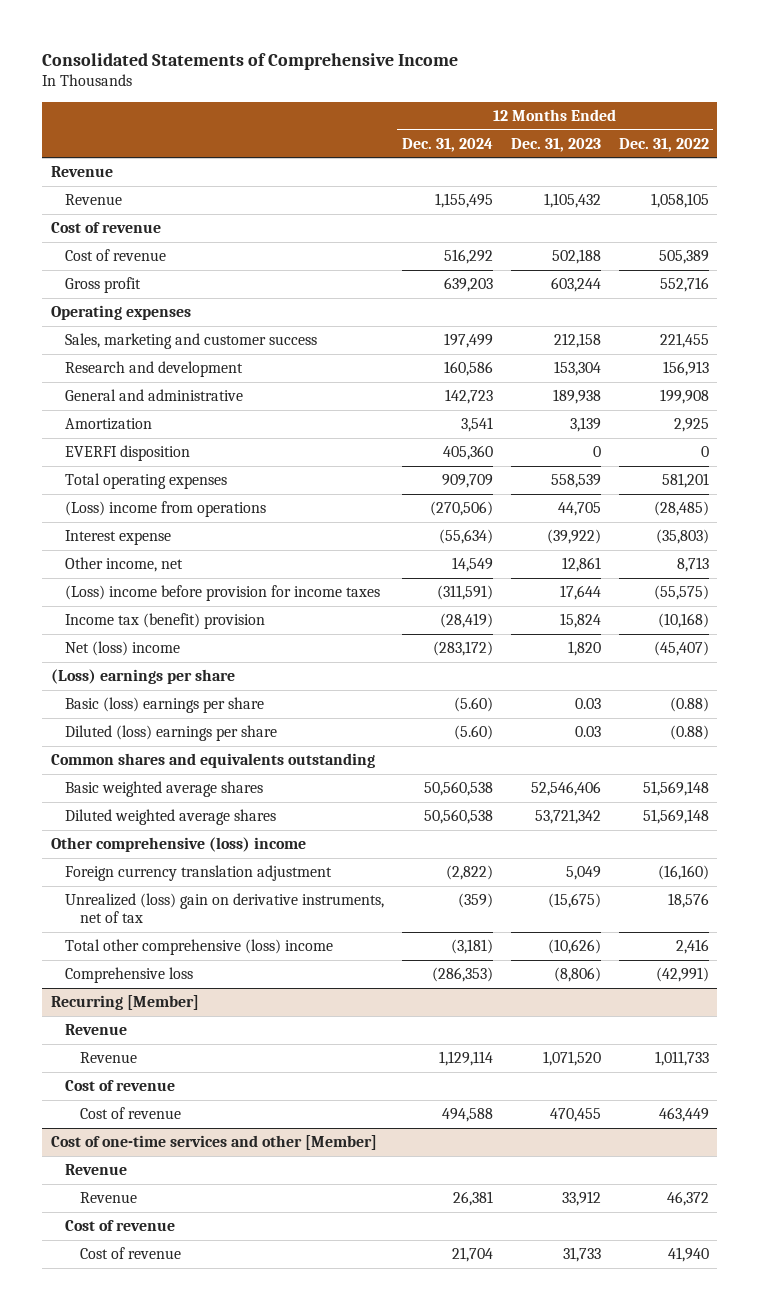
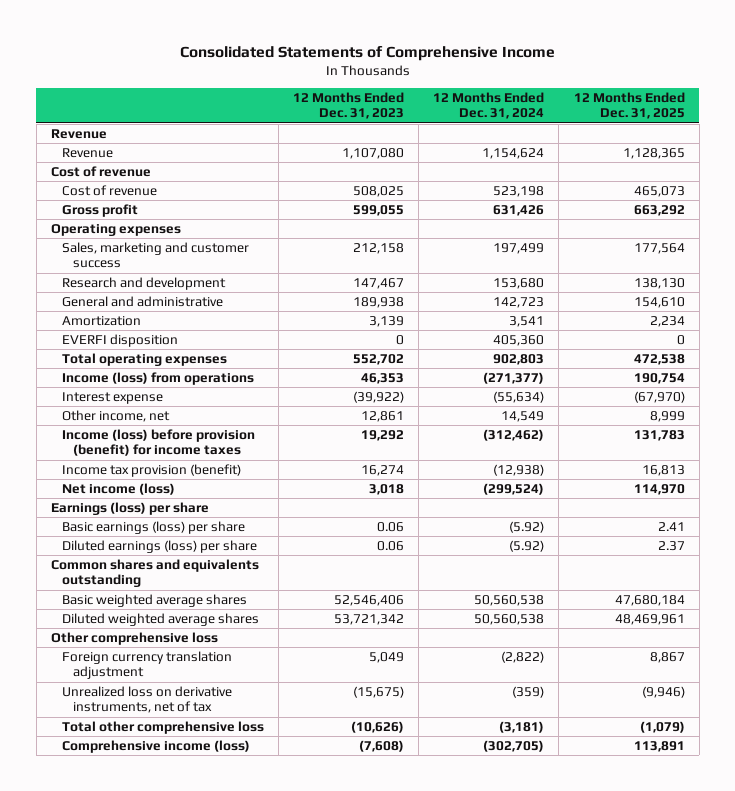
- | 12 Months Ended Dec. 31, 2024 | 12 Months Ended Dec. 31, 2023 | 12 Months Ended Dec. 31, 2022
+ | 12 Months Ended Dec. 31, 2023 | 12 Months Ended Dec. 31, 2024 | 12 Months Ended Dec. 31, 2025
- Revenue | 1,155,495 | 1,105,432 | 1,058,105
+ Revenue | 1,107,080 | 1,154,624 | 1,128,365
- Cost of revenue | 516,292 | 502,188 | 505,389
- Gross profit | 639,203 | 603,244 | 552,716
+ Cost of revenue | 508,025 | 523,198 | 465,073
+ Gross profit | 599,055 | 631,426 | 663,292
- Research and development | 160,586 | 153,304 | 156,913
+ Research and development | 147,467 | 153,680 | 138,130
- Total operating expenses | 909,709 | 558,539 | 581,201
- (Loss) income from operations | (270,506) | 44,705 | (28,485)
+ Total operating expenses | 552,702 | 902,803 | 472,538
+ Income (loss) from operations | 46,353 | (271,377) | 190,754
- (Loss) income before provision for income taxes | (311,591) | 17,644 | (55,575)
- Income tax (benefit) provision | (28,419) | 15,824 | (10,168)
- Net (loss) income | (283,172) | 1,820 | (45,407)
- (Loss) earnings per share
- Basic (loss) earnings per share | (5.60) | 0.03 | (0.88)
- Diluted (loss) earnings per share | (5.60) | 0.03 | (0.88)
+ Income (loss) before provision (benefit) for income taxes | 19,292 | (312,462) | 131,783
+ Income tax provision (benefit) | 16,274 | (12,938) | 16,813
+ Net income (loss) | 3,018 | (299,524) | 114,970
+ Earnings (loss) per share
+ Basic earnings (loss) per share | 0.06 | (5.92) | 2.41
+ Diluted earnings (loss) per share | 0.06 | (5.92) | 2.37
- Other comprehensive (loss) income
+ Other comprehensive loss
- Unrealized (loss) gain on derivative instruments, net of tax | (359) | (15,675) | 18,576
- Total other comprehensive (loss) income | (3,181) | (10,626) | 2,416
- Comprehensive loss | (286,353) | (8,806) | (42,991)
- Recurring [Member]
- Revenue
- Revenue | 1,129,114 | 1,071,520 | 1,011,733
- Cost of revenue
- Cost of revenue | 494,588 | 470,455 | 463,449
- Cost of one-time services and other [Member]
- Revenue
- Revenue | 26,381 | 33,912 | 46,372
- Cost of revenue
- Cost of revenue | 21,704 | 31,733 | 41,940
+ Unrealized loss on derivative instruments, net of tax | (15,675) | (359) | (9,946)
+ Total other comprehensive loss | (10,626) | (3,181) | (1,079)
+ Comprehensive income (loss) | (7,608) | (302,705) | 113,891

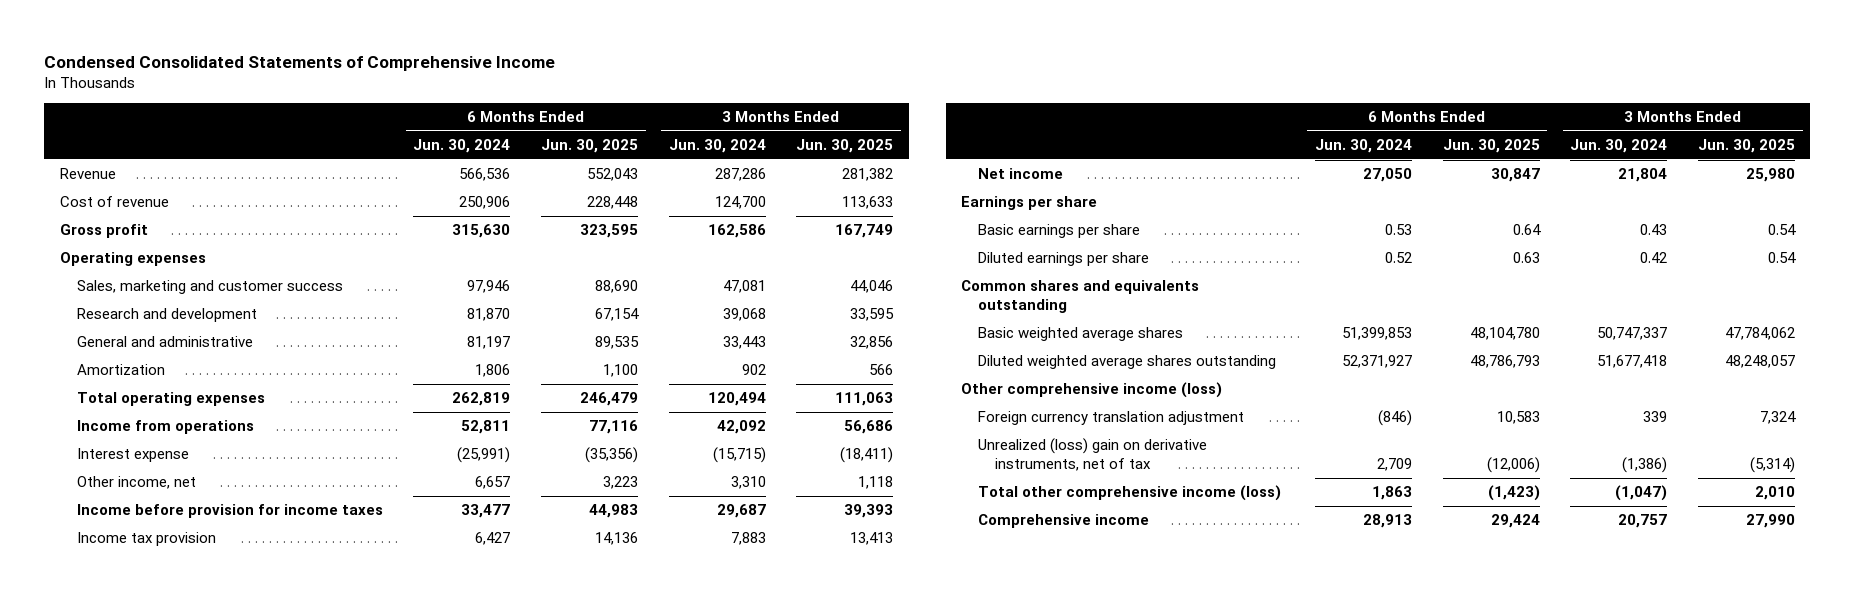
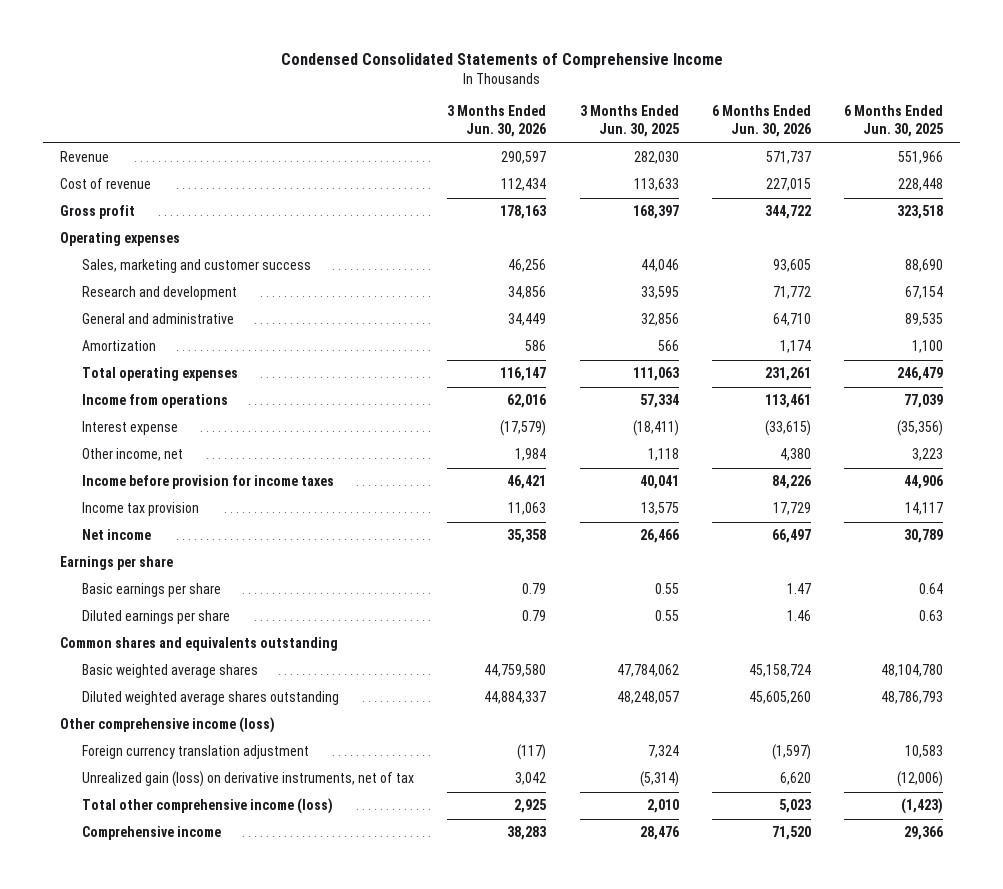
- | 6 Months Ended Jun. 30, 2024 | 6 Months Ended Jun. 30, 2025 | 3 Months Ended Jun. 30, 2024 | 3 Months Ended Jun. 30, 2025
+ | 3 Months Ended Jun. 30, 2026 | 3 Months Ended Jun. 30, 2025 | 6 Months Ended Jun. 30, 2026 | 6 Months Ended Jun. 30, 2025
- Revenue | 566,536 | 552,043 | 287,286 | 281,382
+ Revenue | 290,597 | 282,030 | 571,737 | 551,966
- Gross profit | 315,630 | 323,595 | 162,586 | 167,749
+ Gross profit | 178,163 | 168,397 | 344,722 | 323,518
- Income from operations | 52,811 | 77,116 | 42,092 | 56,686
+ Income from operations | 62,016 | 57,334 | 113,461 | 77,039
- Income before provision for income taxes | 33,477 | 44,983 | 29,687 | 39,393
- Income tax provision | 6,427 | 14,136 | 7,883 | 13,413
- Net income | 27,050 | 30,847 | 21,804 | 25,980
+ Income before provision for income taxes | 46,421 | 40,041 | 84,226 | 44,906
+ Income tax provision | 11,063 | 13,575 | 17,729 | 14,117
+ Net income | 35,358 | 26,466 | 66,497 | 30,789
- Basic earnings per share | 0.53 | 0.64 | 0.43 | 0.54
- Diluted earnings per share | 0.52 | 0.63 | 0.42 | 0.54
+ Basic earnings per share | 0.79 | 0.55 | 1.47 | 0.64
+ Diluted earnings per share | 0.79 | 0.55 | 1.46 | 0.63
- Unrealized (loss) gain on derivative instruments, net of tax | 2,709 | (12,006) | (1,386) | (5,314)
+ Unrealized gain (loss) on derivative instruments, net of tax | 3,042 | (5,314) | 6,620 | (12,006)
- Comprehensive income | 28,913 | 29,424 | 20,757 | 27,990
+ Comprehensive income | 38,283 | 28,476 | 71,520 | 29,366

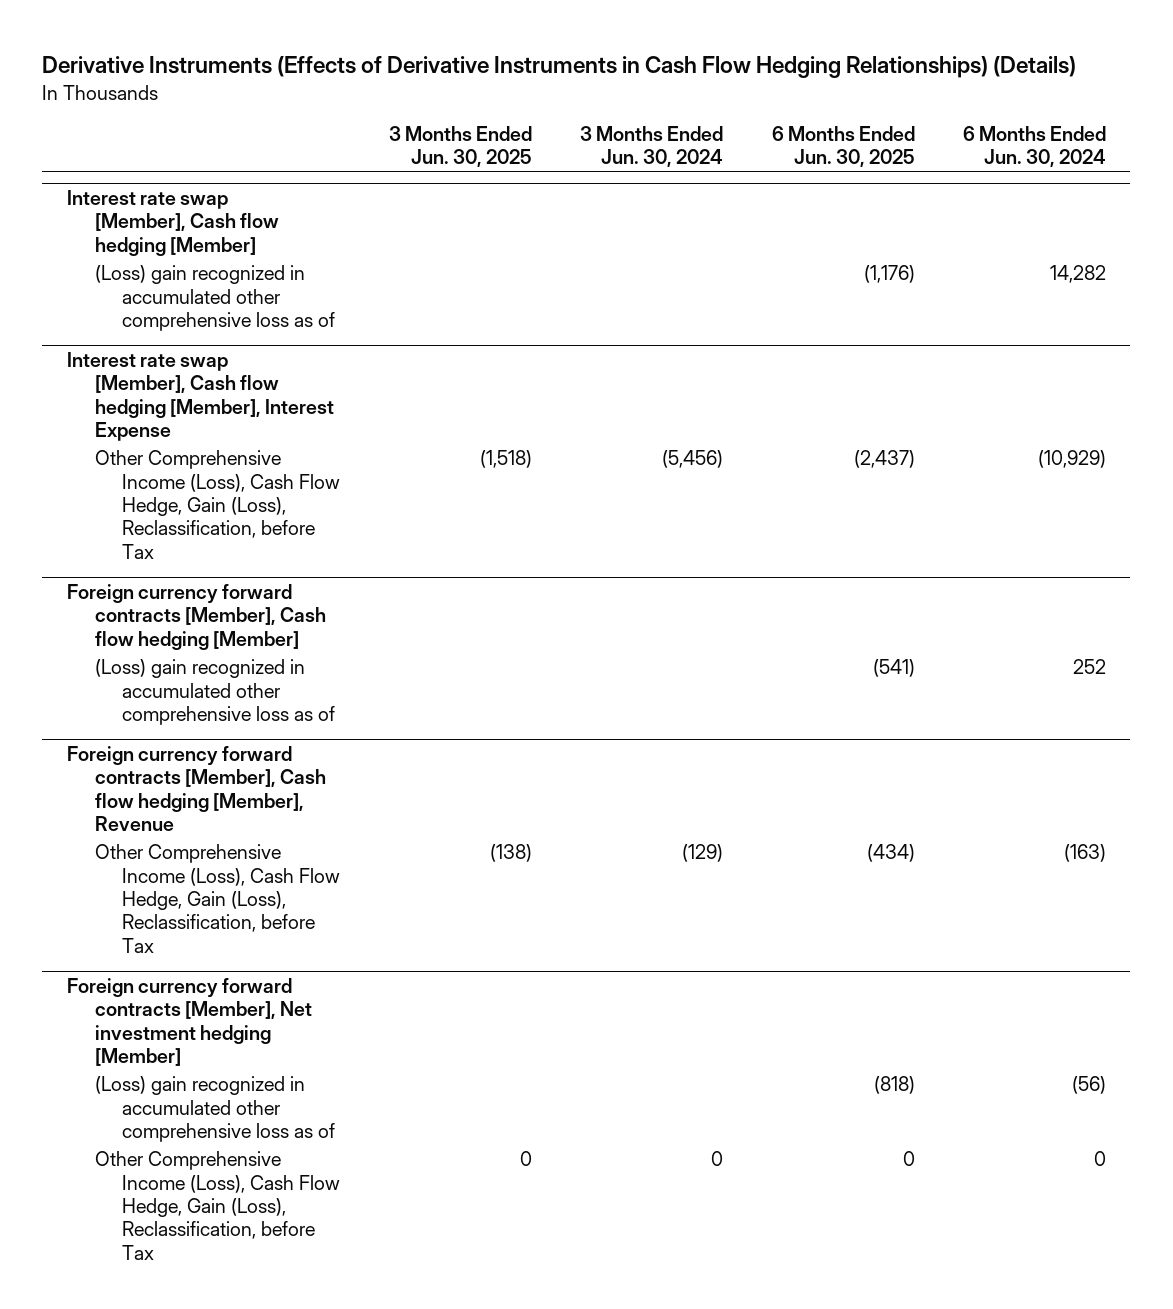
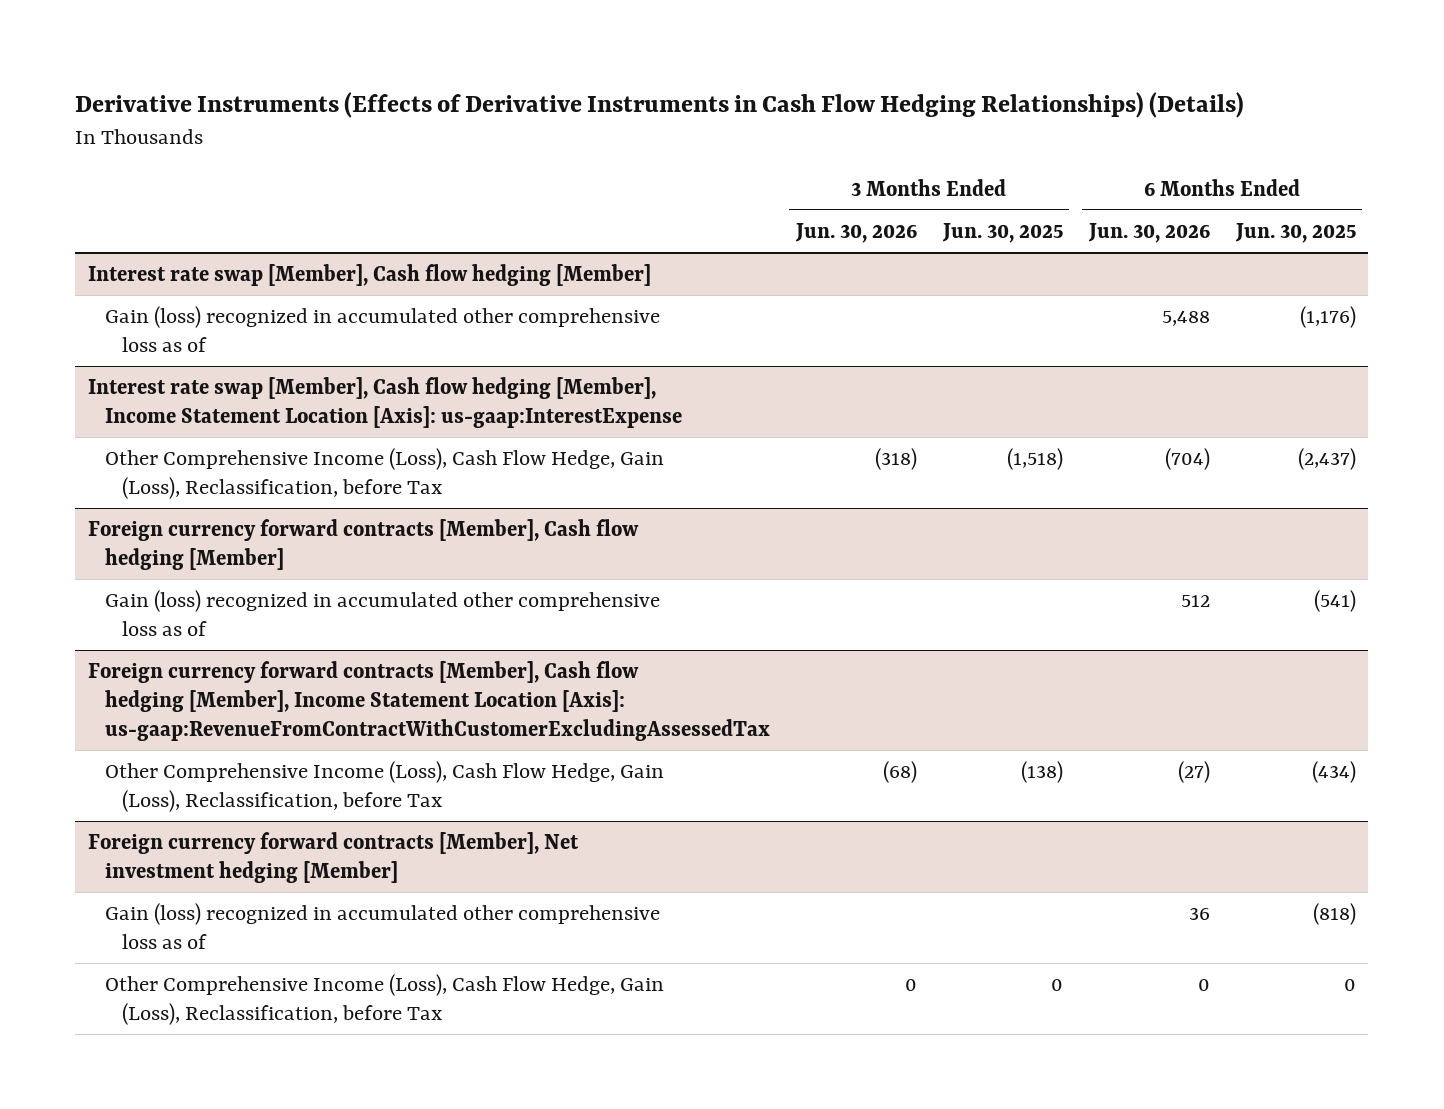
- | 3 Months Ended Jun. 30, 2025 | 3 Months Ended Jun. 30, 2024 | 6 Months Ended Jun. 30, 2025 | 6 Months Ended Jun. 30, 2024
+ | 3 Months Ended Jun. 30, 2026 | 3 Months Ended Jun. 30, 2025 | 6 Months Ended Jun. 30, 2026 | 6 Months Ended Jun. 30, 2025
@ Interest rate swap [Member], Cash flow hedging [Member]
- (Loss) gain recognized in accumulated other comprehensive loss as of | | | (1,176) | 14,282
- Interest rate swap [Member], Cash flow hedging [Member], Interest Expense
@ Interest rate swap [Member], Cash flow hedging [Member]
+ Gain (loss) recognized in accumulated other comprehensive loss as of | | | 5,488 | (1,176)
+ Interest rate swap [Member], Cash flow hedging [Member], Income Statement Location [Axis]: us-gaap:InterestExpense
@ Foreign currency forward contracts [Member], Cash flow hedging [Member]
- (Loss) gain recognized in accumulated other comprehensive loss as of | | | (541) | 252
- Foreign currency forward contracts [Member], Cash flow hedging [Member], Revenue
@ Foreign currency forward contracts [Member], Cash flow hedging [Member]
+ Gain (loss) recognized in accumulated other comprehensive loss as of | | | 512 | (541)
+ Foreign currency forward contracts [Member], Cash flow hedging [Member], Income Statement Location [Axis]: us-gaap:RevenueFromContractWithCustomerExcludingAssessedTax
@ Foreign currency forward contracts [Member], Net investment hedging [Member]
- (Loss) gain recognized in accumulated other comprehensive loss as of | | | (818) | (56)
+ Gain (loss) recognized in accumulated other comprehensive loss as of | | | 36 | (818)

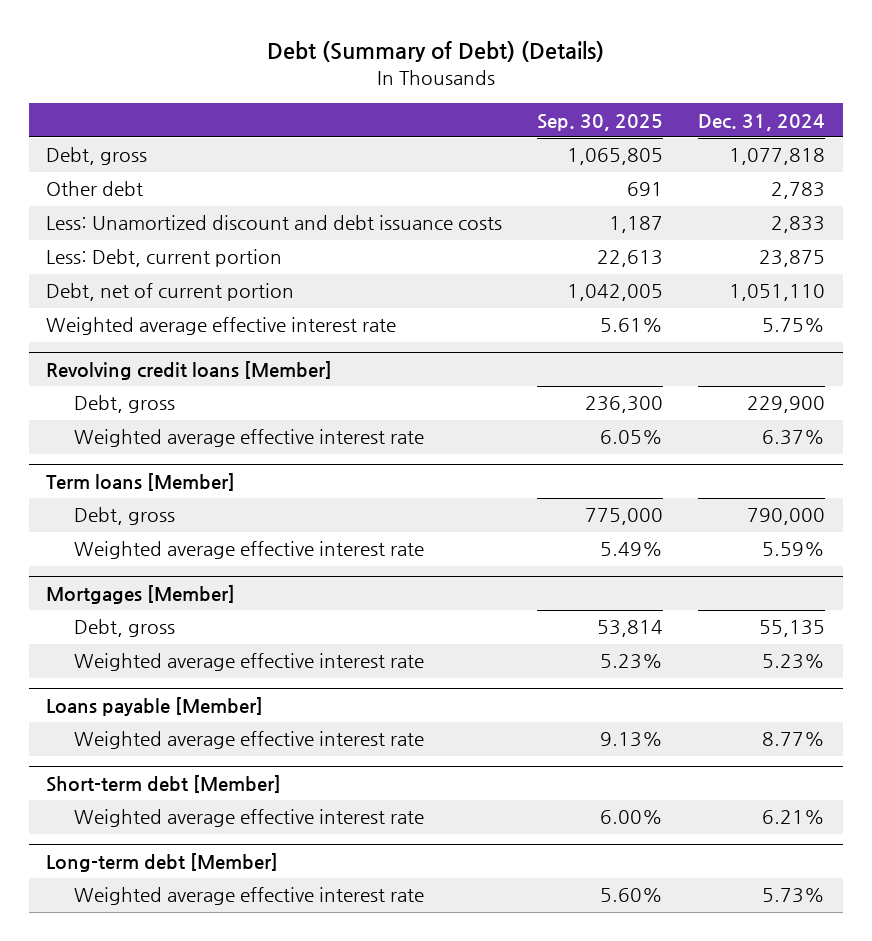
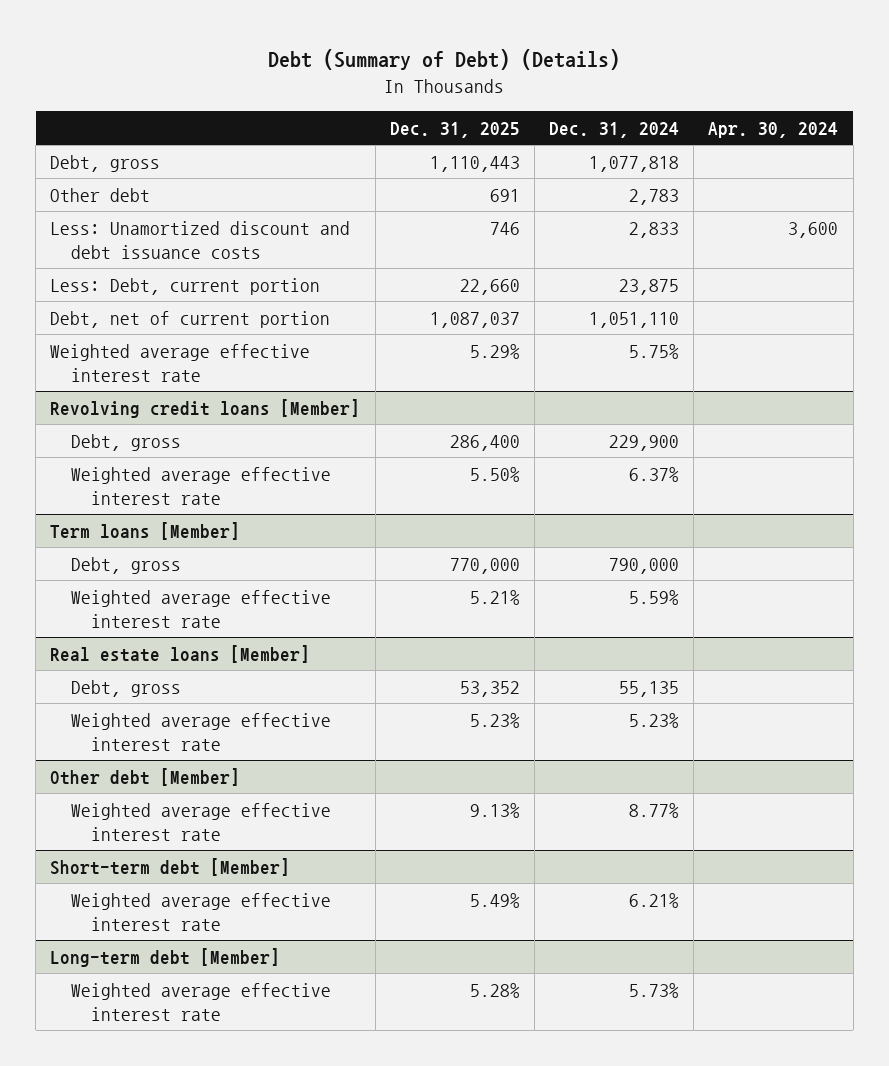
- | Sep. 30, 2025 | Dec. 31, 2024
+ | Dec. 31, 2025 | Dec. 31, 2024 | Apr. 30, 2024
- Mortgages [Member]
+ Real estate loans [Member]
- Loans payable [Member]
+ Other debt [Member]

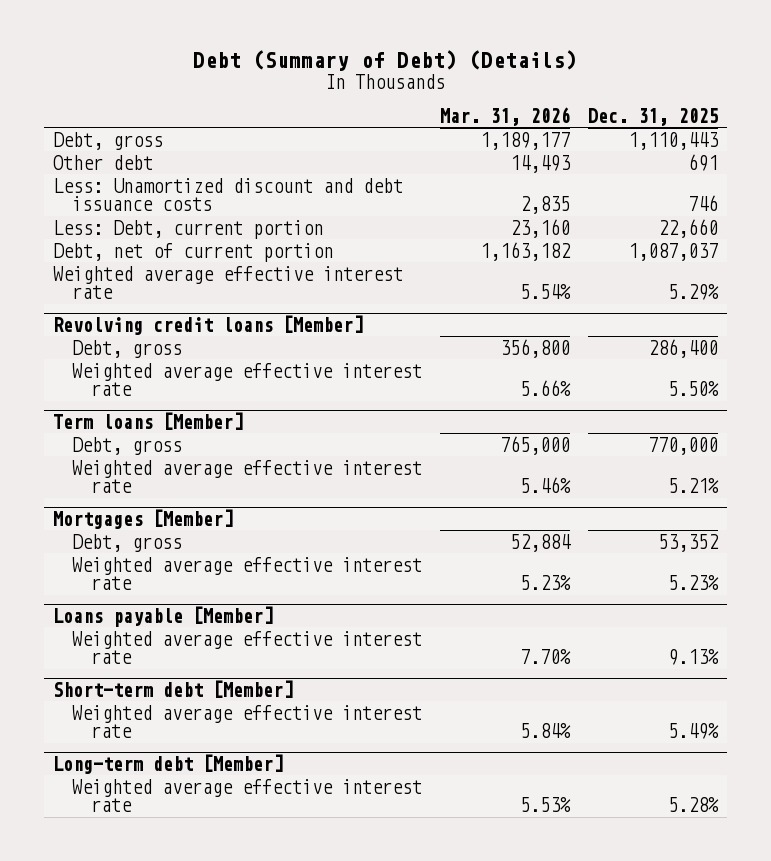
- | Dec. 31, 2025 | Dec. 31, 2024 | Apr. 30, 2024
+ | Mar. 31, 2026 | Dec. 31, 2025
- Real estate loans [Member]
+ Mortgages [Member]
- Other debt [Member]
+ Loans payable [Member]

